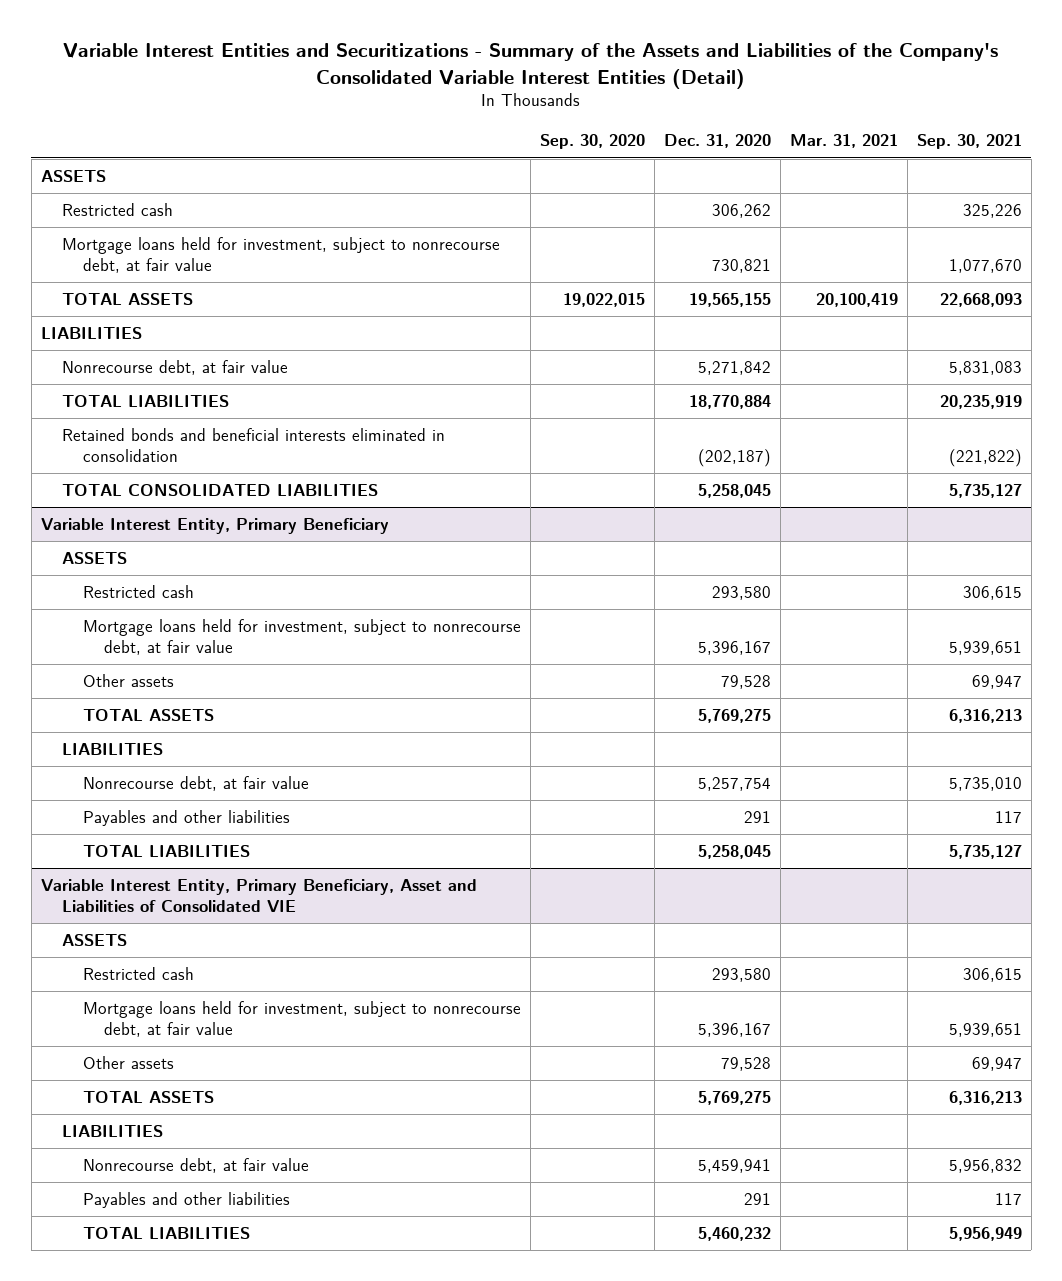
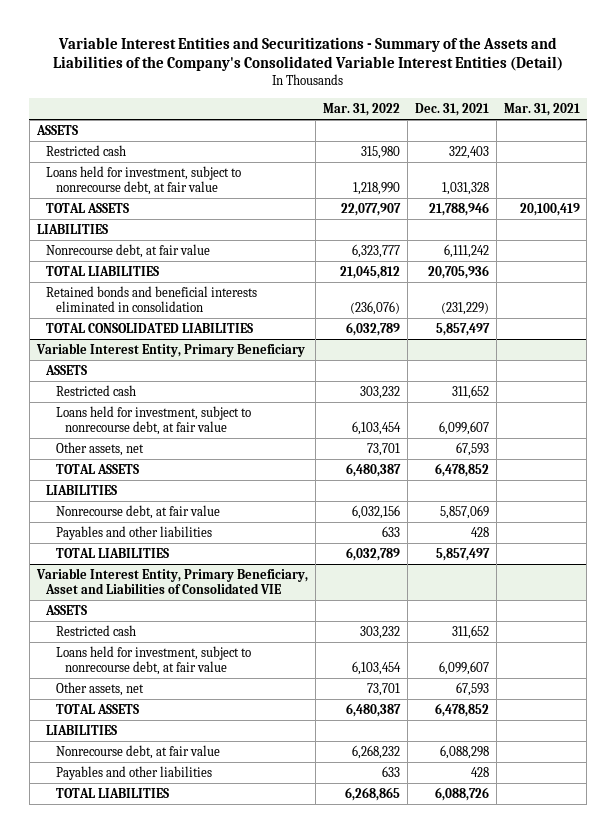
- | Sep. 30, 2020 | Dec. 31, 2020 | Mar. 31, 2021 | Sep. 30, 2021
+ | Mar. 31, 2022 | Dec. 31, 2021 | Mar. 31, 2021
- Mortgage loans held for investment, subject to nonrecourse debt, at fair value | | 730,821 | | 1,077,670
+ Loans held for investment, subject to nonrecourse debt, at fair value | 1,218,990 | 1,031,328 |
@ Variable Interest Entity, Primary Beneficiary
- Mortgage loans held for investment, subject to nonrecourse debt, at fair value | | 5,396,167 | | 5,939,651
- Other assets | | 79,528 | | 69,947
+ Loans held for investment, subject to nonrecourse debt, at fair value | 6,103,454 | 6,099,607 |
+ Other assets, net | 73,701 | 67,593 |
@ Variable Interest Entity, Primary Beneficiary, Asset and Liabilities of Consolidated VIE
- Mortgage loans held for investment, subject to nonrecourse debt, at fair value | | 5,396,167 | | 5,939,651
- Other assets | | 79,528 | | 69,947
+ Loans held for investment, subject to nonrecourse debt, at fair value | 6,103,454 | 6,099,607 |
+ Other assets, net | 73,701 | 67,593 |

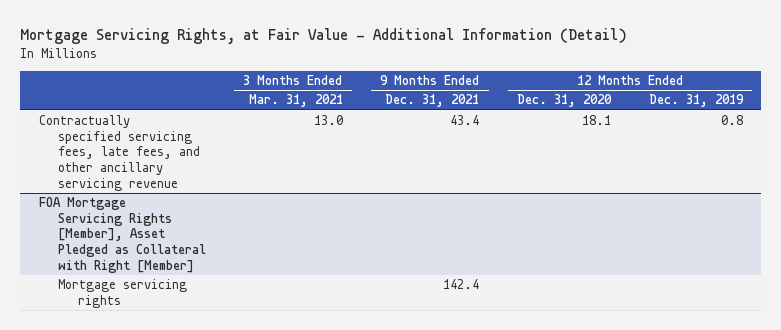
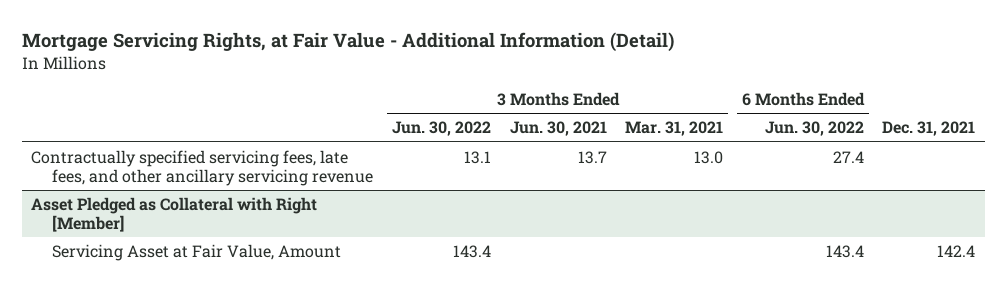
- | 3 Months Ended Mar. 31, 2021 | 9 Months Ended Dec. 31, 2021 | 12 Months Ended Dec. 31, 2020 | 12 Months Ended Dec. 31, 2019
+ | 3 Months Ended Jun. 30, 2022 | 3 Months Ended Jun. 30, 2021 | 3 Months Ended Mar. 31, 2021 | 6 Months Ended Jun. 30, 2022 | Dec. 31, 2021
- FOA Mortgage Servicing Rights [Member], Asset Pledged as Collateral with Right [Member]
- Mortgage servicing rights | | 142.4 | |
+ Asset Pledged as Collateral with Right [Member]
+ Servicing Asset at Fair Value, Amount | 143.4 | | | 143.4 | 142.4

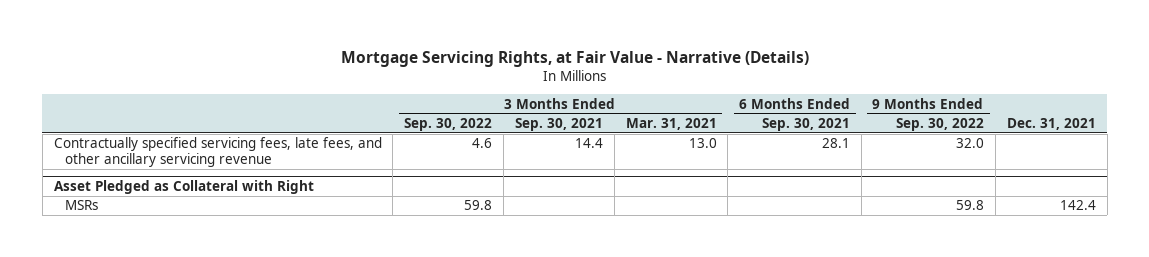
- Mortgage Servicing Rights, at Fair Value - Additional Information (Detail)
+ Mortgage Servicing Rights, at Fair Value - Narrative (Details)
- | 3 Months Ended Jun. 30, 2022 | 3 Months Ended Jun. 30, 2021 | 3 Months Ended Mar. 31, 2021 | 6 Months Ended Jun. 30, 2022 | Dec. 31, 2021
+ | 3 Months Ended Sep. 30, 2022 | 3 Months Ended Sep. 30, 2021 | 3 Months Ended Mar. 31, 2021 | 6 Months Ended Sep. 30, 2021 | 9 Months Ended Sep. 30, 2022 | Dec. 31, 2021
- Asset Pledged as Collateral with Right [Member]
- Servicing Asset at Fair Value, Amount | 143.4 | | | 143.4 | 142.4
+ Asset Pledged as Collateral with Right
+ MSRs | 59.8 | | | | 59.8 | 142.4

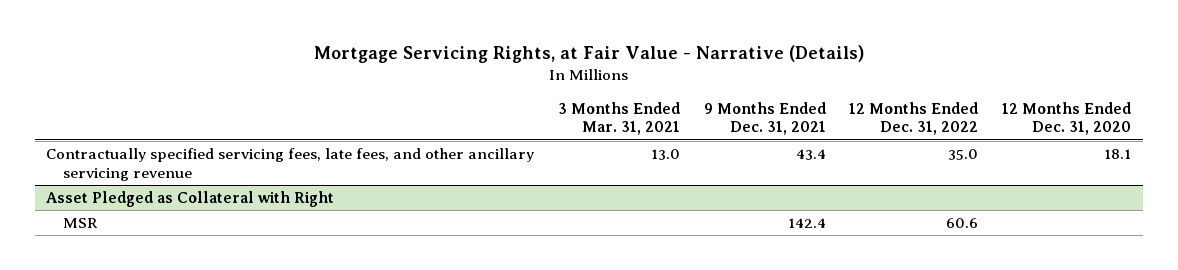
- | 3 Months Ended Sep. 30, 2022 | 3 Months Ended Sep. 30, 2021 | 3 Months Ended Mar. 31, 2021 | 6 Months Ended Sep. 30, 2021 | 9 Months Ended Sep. 30, 2022 | Dec. 31, 2021
+ | 3 Months Ended Mar. 31, 2021 | 9 Months Ended Dec. 31, 2021 | 12 Months Ended Dec. 31, 2022 | 12 Months Ended Dec. 31, 2020
@ Asset Pledged as Collateral with Right
- MSRs | 59.8 | | | | 59.8 | 142.4
+ MSR | | 142.4 | 60.6 |

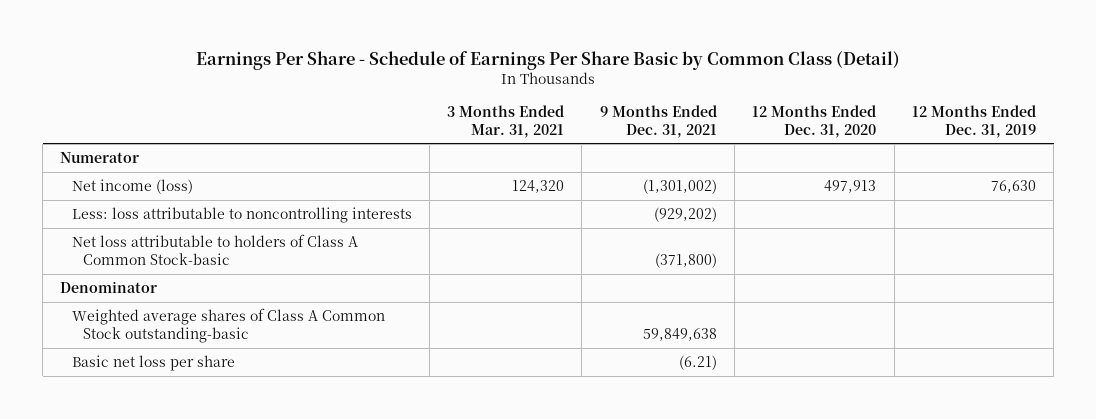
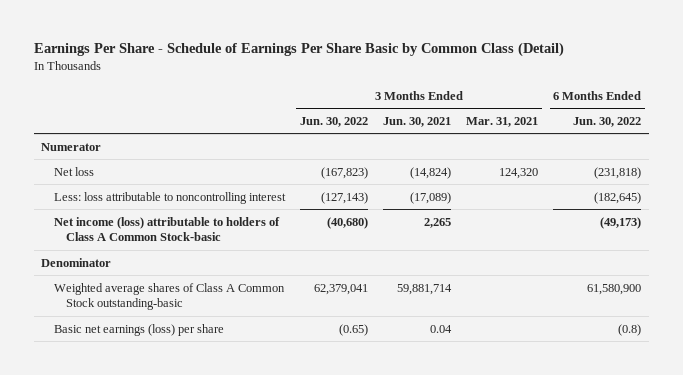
- | 3 Months Ended Mar. 31, 2021 | 9 Months Ended Dec. 31, 2021 | 12 Months Ended Dec. 31, 2020 | 12 Months Ended Dec. 31, 2019
+ | 3 Months Ended Jun. 30, 2022 | 3 Months Ended Jun. 30, 2021 | 3 Months Ended Mar. 31, 2021 | 6 Months Ended Jun. 30, 2022
- Net income (loss) | 124,320 | (1,301,002) | 497,913 | 76,630
- Less: loss attributable to noncontrolling interests | | (929,202) | |
- Net loss attributable to holders of Class A Common Stock-basic | | (371,800) | |
+ Net loss | (167,823) | (14,824) | 124,320 | (231,818)
+ Less: loss attributable to noncontrolling interest | (127,143) | (17,089) | | (182,645)
+ Net income (loss) attributable to holders of Class A Common Stock-basic | (40,680) | 2,265 | | (49,173)
- Basic net loss per share | | (6.21) | |
+ Basic net earnings (loss) per share | (0.65) | 0.04 | | (0.8)

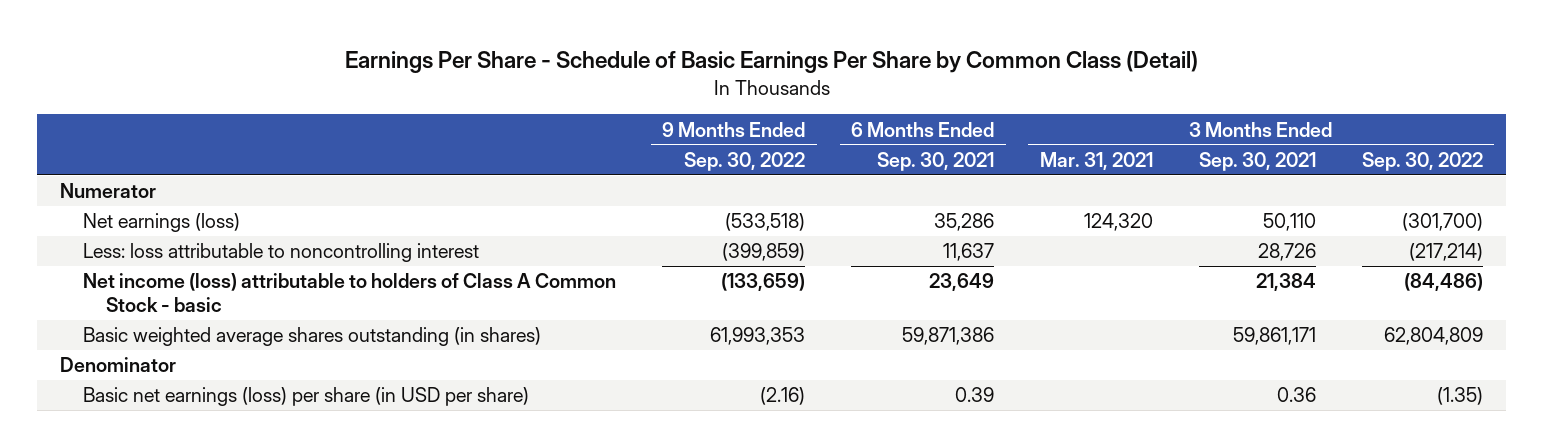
- Earnings Per Share - Schedule of Earnings Per Share Basic by Common Class (Detail)
+ Earnings Per Share - Schedule of Basic Earnings Per Share by Common Class (Detail)
- | 3 Months Ended Jun. 30, 2022 | 3 Months Ended Jun. 30, 2021 | 3 Months Ended Mar. 31, 2021 | 6 Months Ended Jun. 30, 2022
+ | 9 Months Ended Sep. 30, 2022 | 6 Months Ended Sep. 30, 2021 | 3 Months Ended Mar. 31, 2021 | 3 Months Ended Sep. 30, 2021 | 3 Months Ended Sep. 30, 2022
- Net loss | (167,823) | (14,824) | 124,320 | (231,818)
+ Net earnings (loss) | (533,518) | 35,286 | 124,320 | 50,110 | (301,700)
- Net income (loss) attributable to holders of Class A Common Stock-basic | (40,680) | 2,265 | | (49,173)
+ Net income (loss) attributable to holders of Class A Common Stock - basic | (133,659) | 23,649 | | 21,384 | (84,486)
+ Basic weighted average shares outstanding (in shares) | 61,993,353 | 59,871,386 | | 59,861,171 | 62,804,809
- Weighted average shares of Class A Common Stock outstanding-basic | 62,379,041 | 59,881,714 | | 61,580,900
- Basic net earnings (loss) per share | (0.65) | 0.04 | | (0.8)
+ Basic net earnings (loss) per share (in USD per share) | (2.16) | 0.39 | | 0.36 | (1.35)

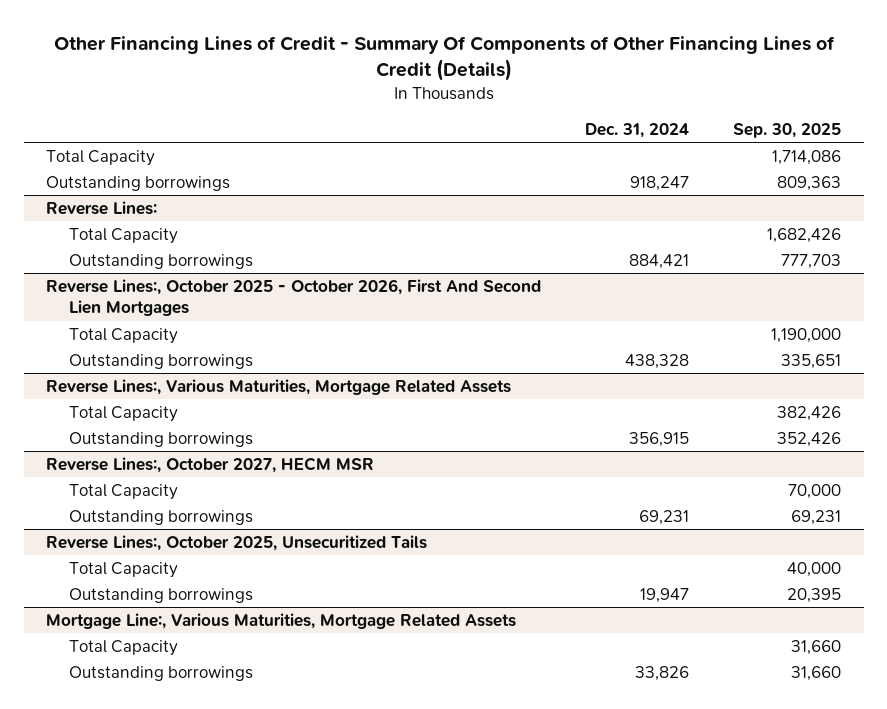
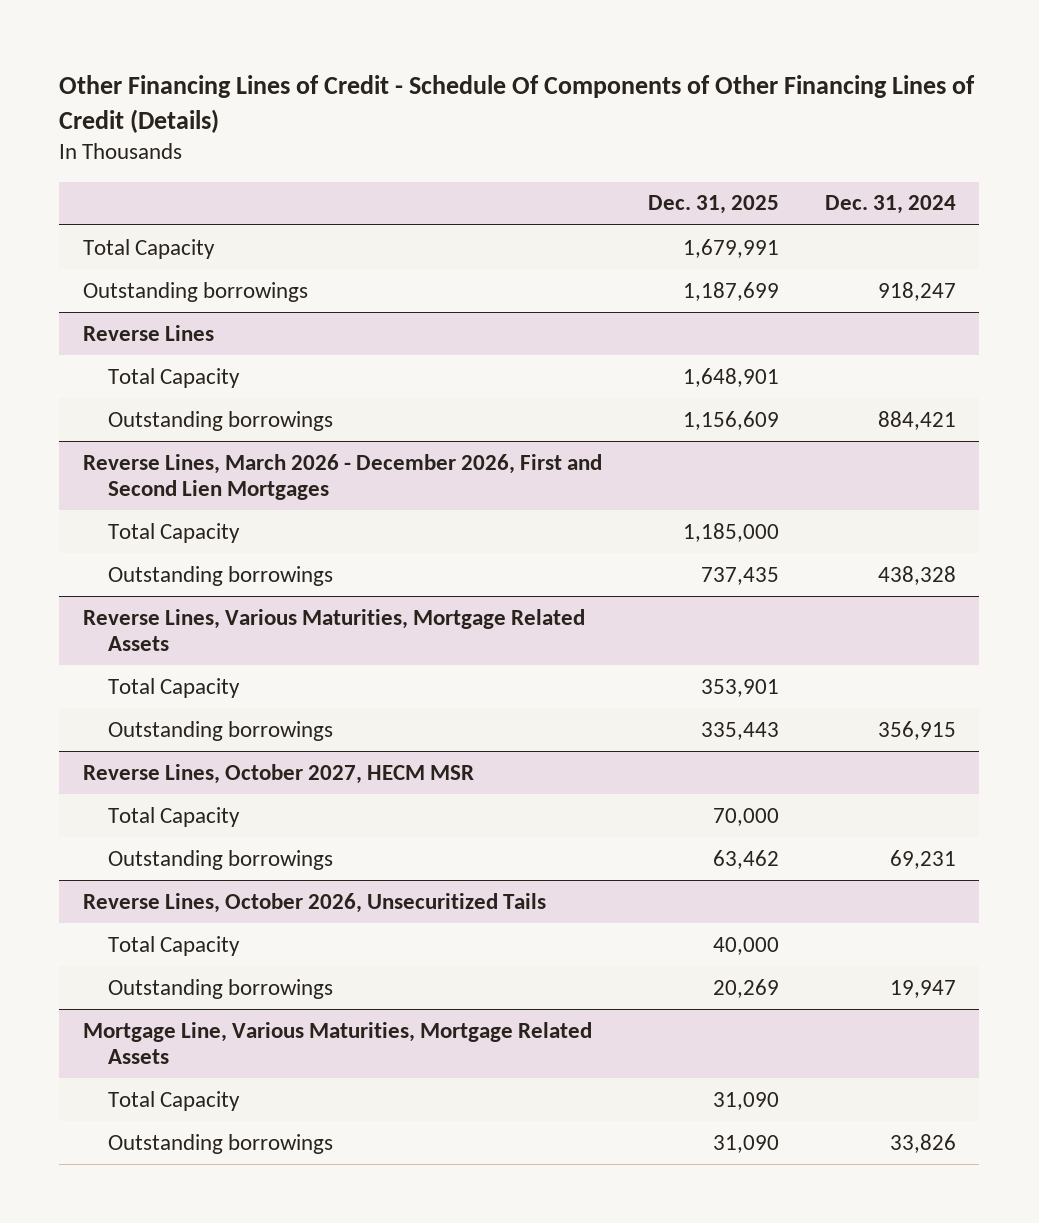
- Other Financing Lines of Credit - Summary Of Components of Other Financing Lines of Credit (Details)
+ Other Financing Lines of Credit - Schedule Of Components of Other Financing Lines of Credit (Details)
- | Dec. 31, 2024 | Sep. 30, 2025
+ | Dec. 31, 2025 | Dec. 31, 2024
- Reverse Lines:
+ Reverse Lines
- Reverse Lines:, October 2025 - October 2026, First And Second Lien Mortgages
+ Reverse Lines, March 2026 - December 2026, First and Second Lien Mortgages
- Reverse Lines:, Various Maturities, Mortgage Related Assets
+ Reverse Lines, Various Maturities, Mortgage Related Assets
- Reverse Lines:, October 2027, HECM MSR
+ Reverse Lines, October 2027, HECM MSR
- Reverse Lines:, October 2025, Unsecuritized Tails
+ Reverse Lines, October 2026, Unsecuritized Tails
- Mortgage Line:, Various Maturities, Mortgage Related Assets
+ Mortgage Line, Various Maturities, Mortgage Related Assets

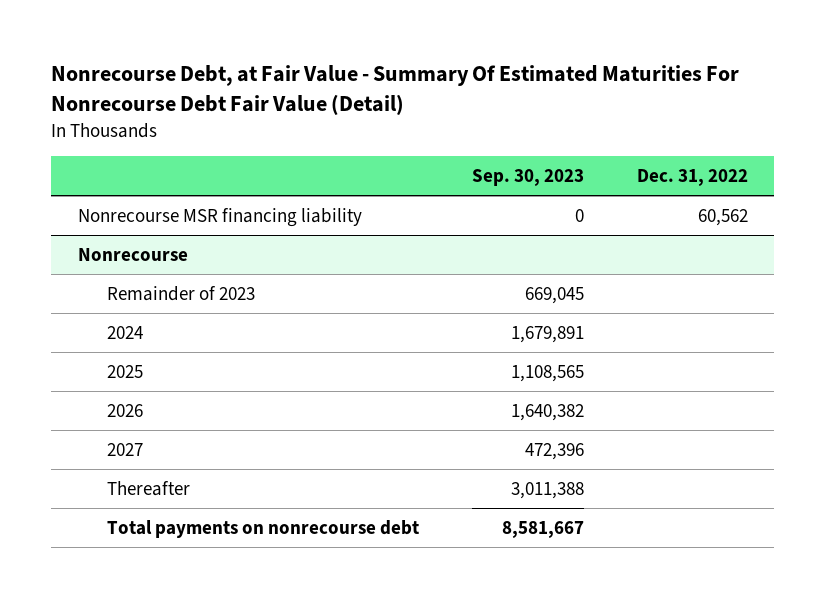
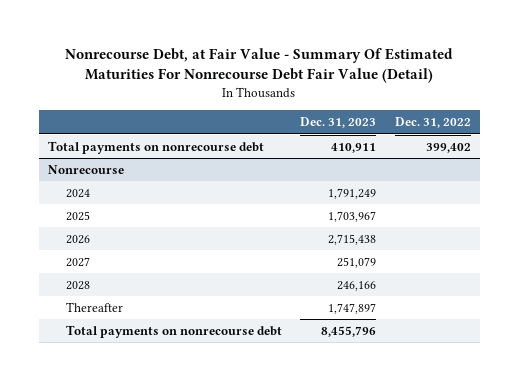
- | Sep. 30, 2023 | Dec. 31, 2022
+ | Dec. 31, 2023 | Dec. 31, 2022
- Nonrecourse MSR financing liability | 0 | 60,562
+ Total payments on nonrecourse debt | 410,911 | 399,402
@ Nonrecourse
- Remainder of 2023 | 669,045 |
+ 2028 | 246,166 |

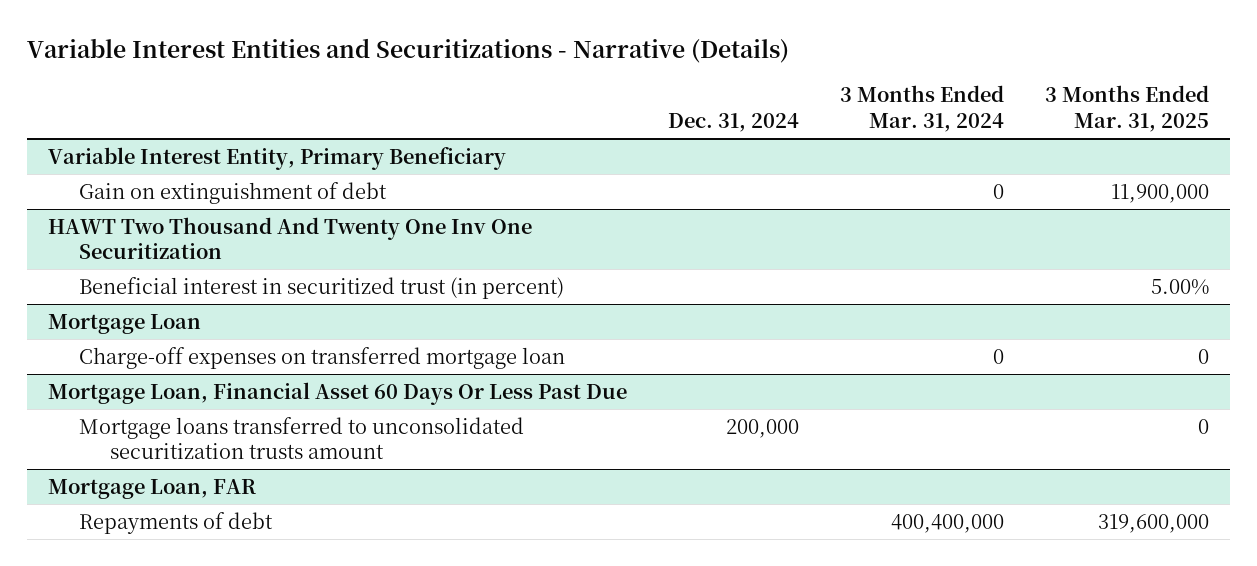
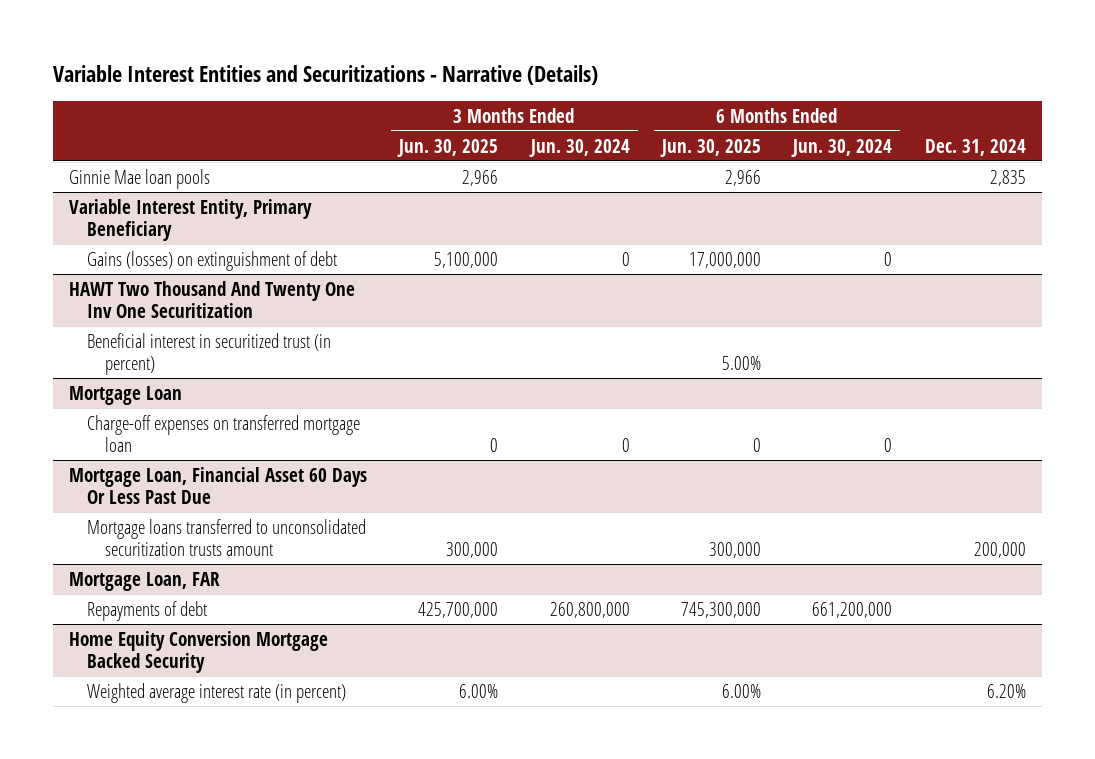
- | Dec. 31, 2024 | 3 Months Ended Mar. 31, 2024 | 3 Months Ended Mar. 31, 2025
+ | 3 Months Ended Jun. 30, 2025 | 3 Months Ended Jun. 30, 2024 | 6 Months Ended Jun. 30, 2025 | 6 Months Ended Jun. 30, 2024 | Dec. 31, 2024
+ Ginnie Mae loan pools | 2,966 | | 2,966 | | 2,835
@ Variable Interest Entity, Primary Beneficiary
- Gain on extinguishment of debt | | 0 | 11,900,000
+ Gains (losses) on extinguishment of debt | 5,100,000 | 0 | 17,000,000 | 0 |
+ Home Equity Conversion Mortgage Backed Security
+ Weighted average interest rate (in percent) | 6.00% | | 6.00% | | 6.20%

